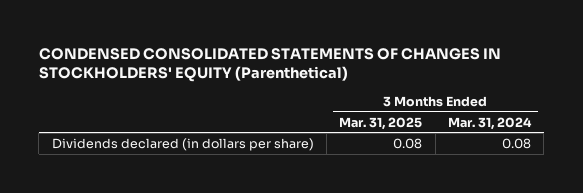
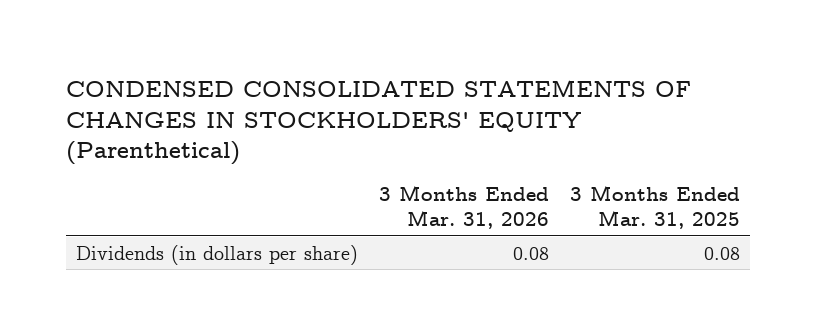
- | 3 Months Ended Mar. 31, 2025 | 3 Months Ended Mar. 31, 2024
+ | 3 Months Ended Mar. 31, 2026 | 3 Months Ended Mar. 31, 2025
- Dividends declared (in dollars per share) | 0.08 | 0.08
+ Dividends (in dollars per share) | 0.08 | 0.08

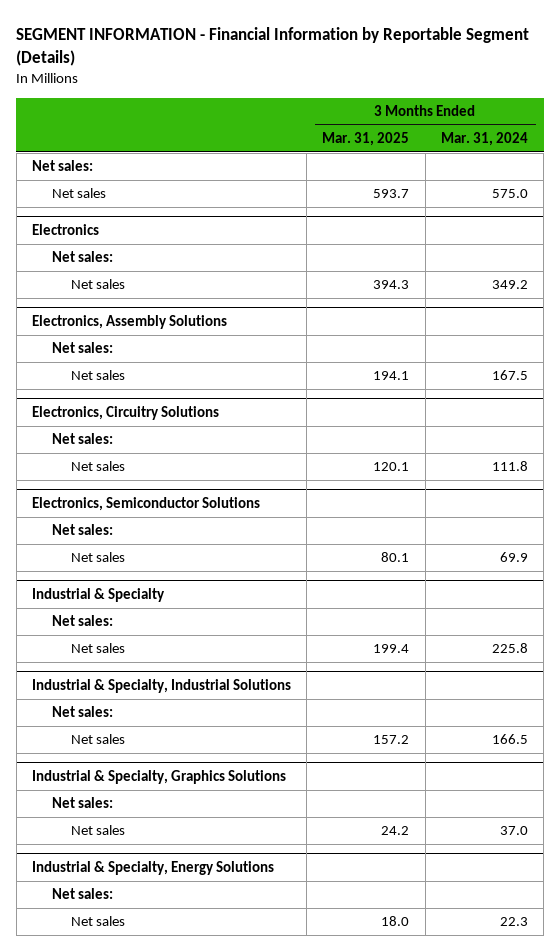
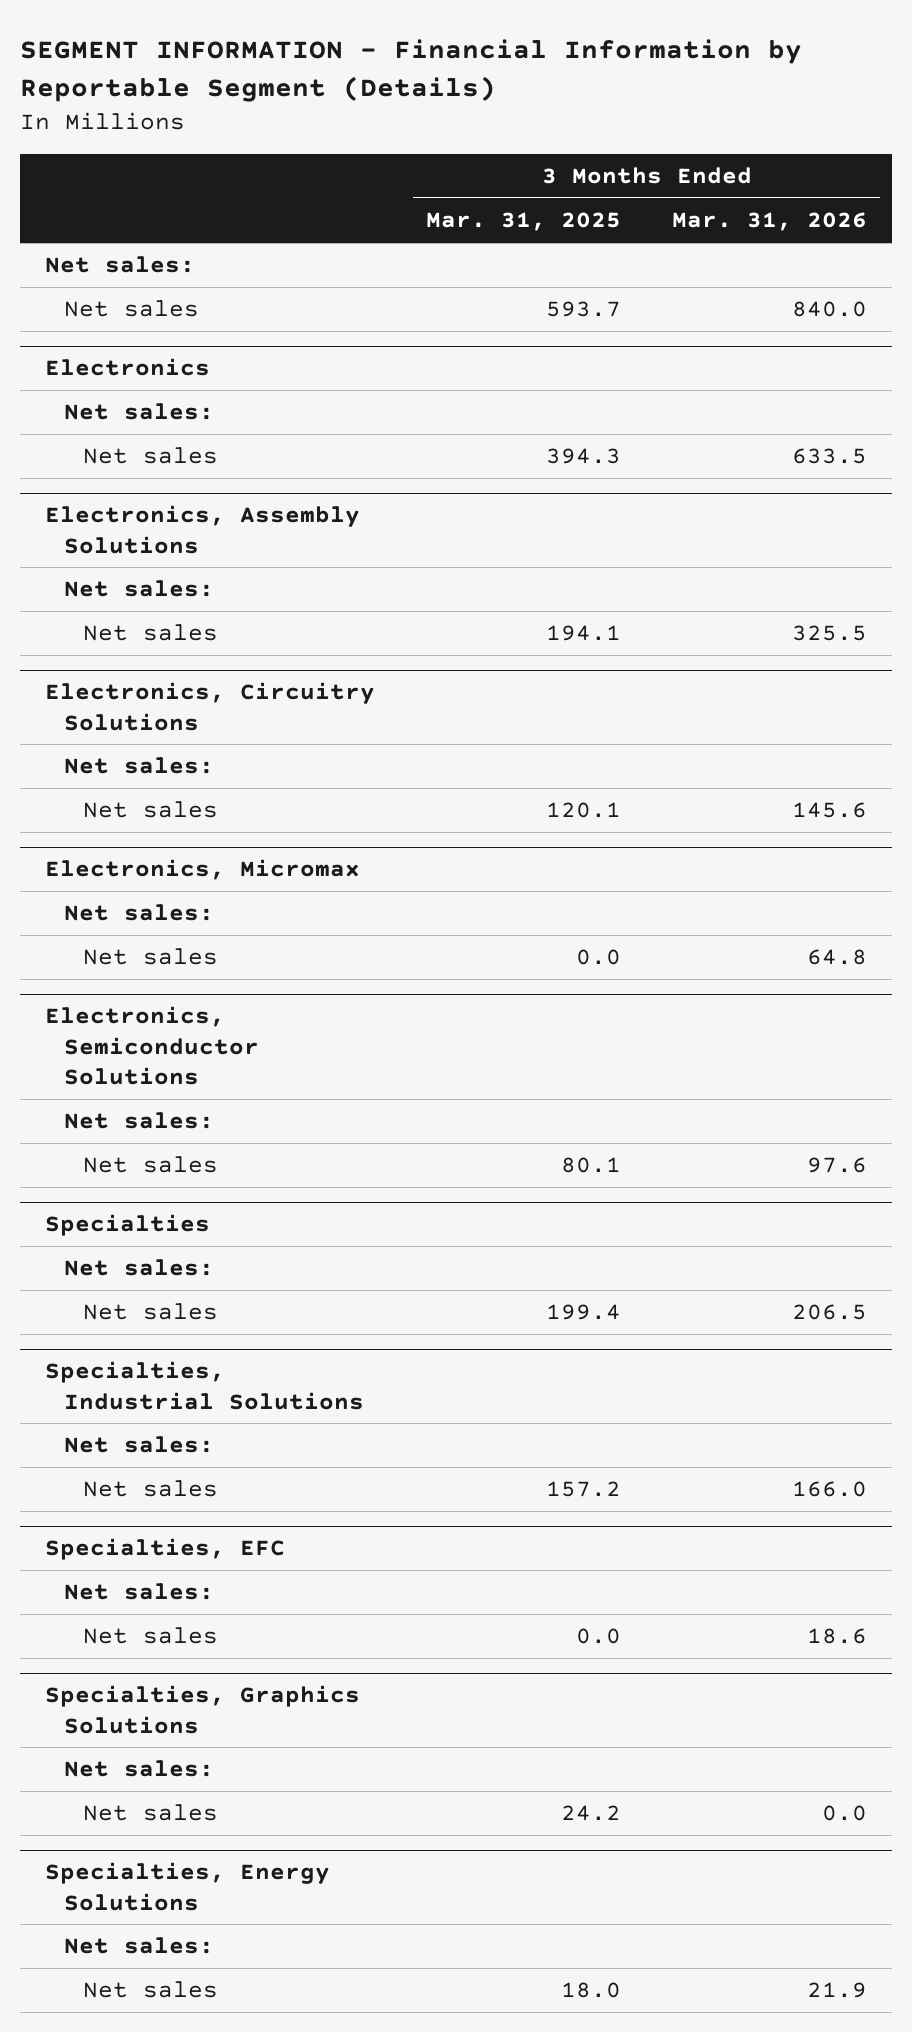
- | 3 Months Ended Mar. 31, 2025 | 3 Months Ended Mar. 31, 2024
+ | 3 Months Ended Mar. 31, 2025 | 3 Months Ended Mar. 31, 2026
+ Electronics, Micromax
+ Net sales:
+ Net sales | 0.0 | 64.8
- Industrial & Specialty
+ Specialties
- Industrial & Specialty, Industrial Solutions
+ Specialties, Industrial Solutions
- Industrial & Specialty, Graphics Solutions
+ Specialties, EFC
+ Net sales | 0.0 | 18.6
+ Specialties, Graphics Solutions
+ Net sales:
- Industrial & Specialty, Energy Solutions
+ Specialties, Energy Solutions

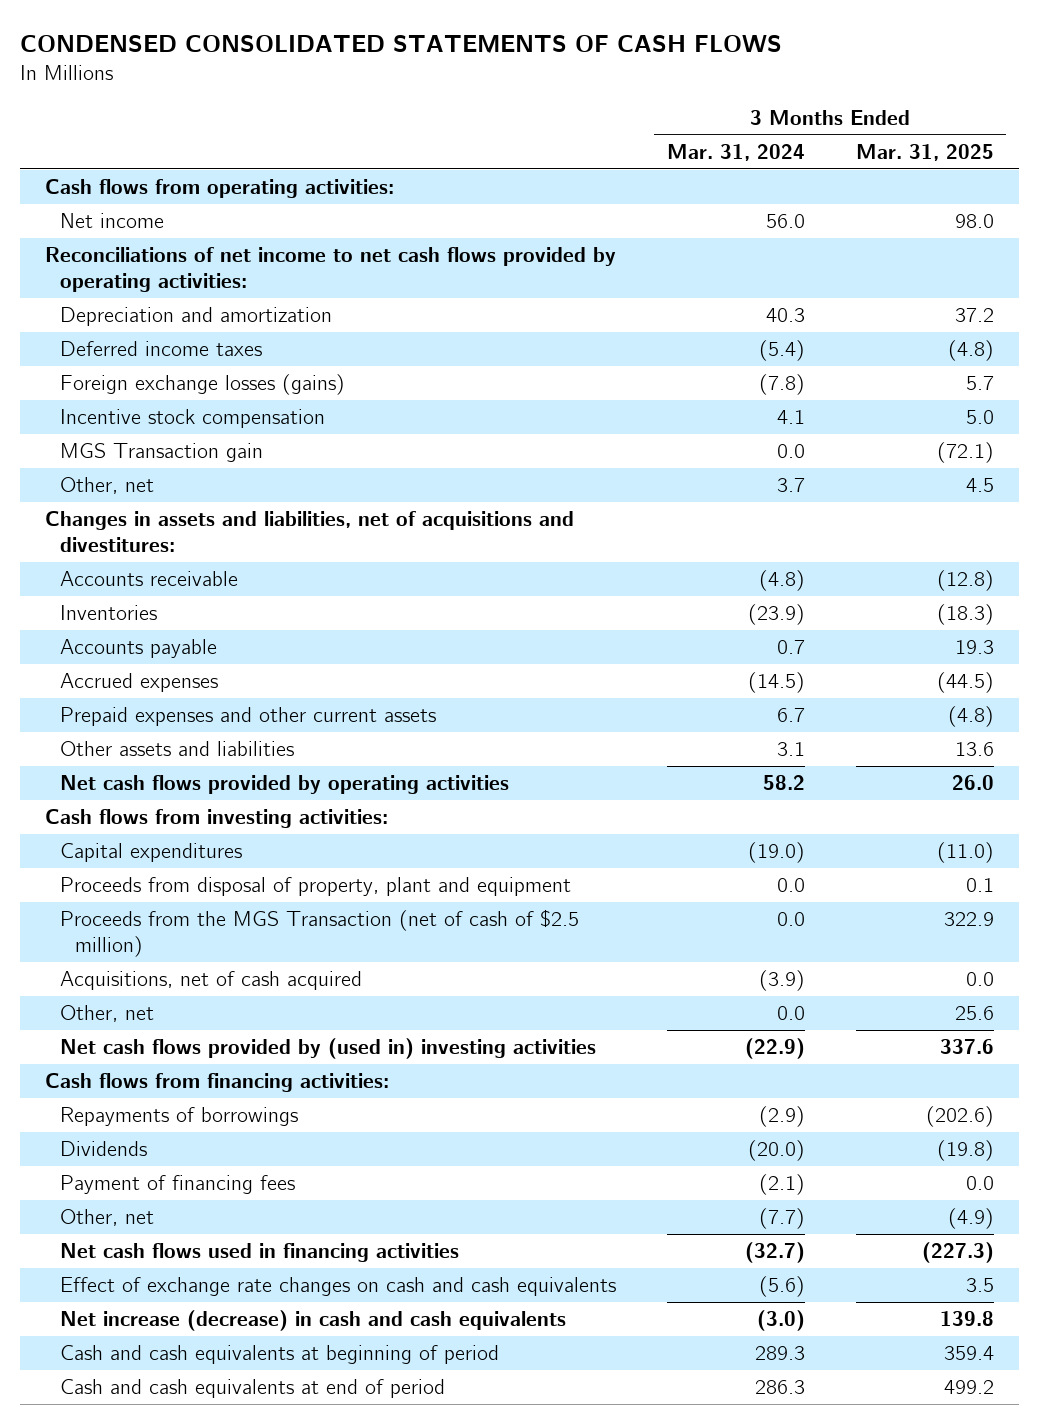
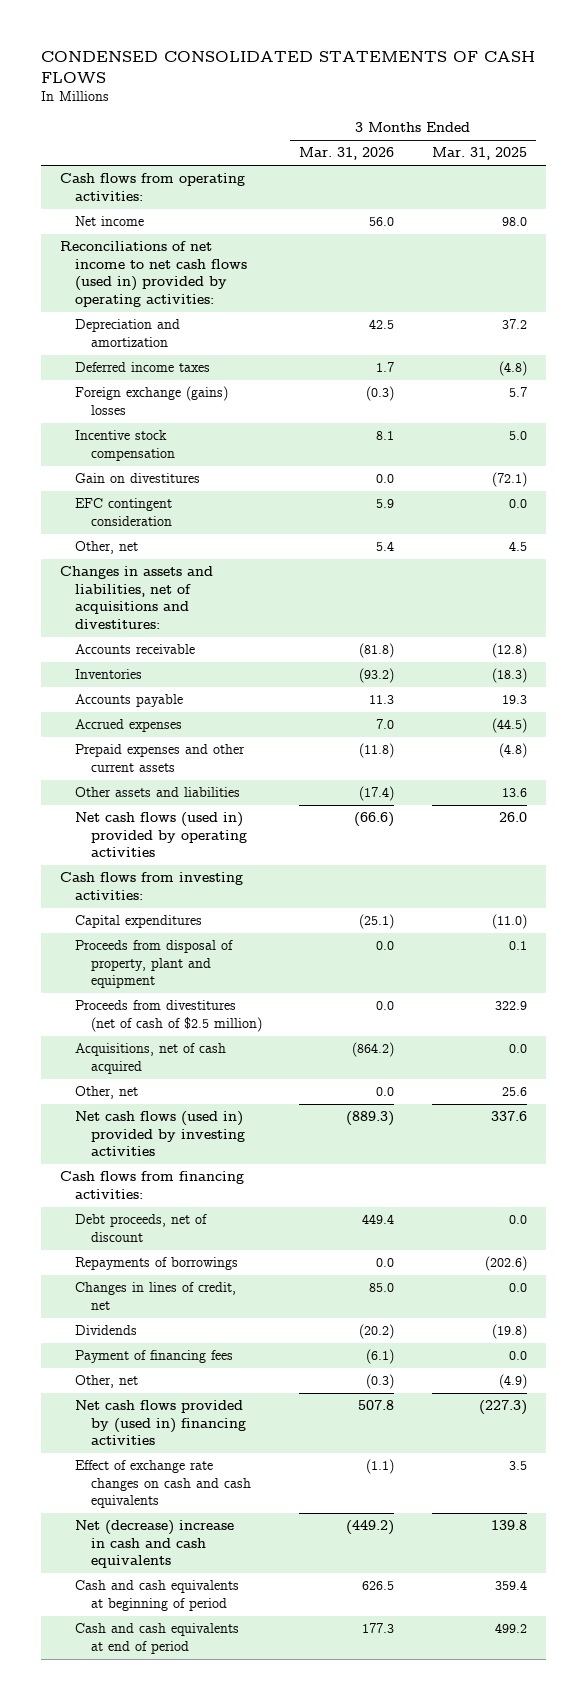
- | 3 Months Ended Mar. 31, 2024 | 3 Months Ended Mar. 31, 2025
+ | 3 Months Ended Mar. 31, 2026 | 3 Months Ended Mar. 31, 2025
- Reconciliations of net income to net cash flows provided by operating activities:
+ Reconciliations of net income to net cash flows (used in) provided by operating activities:
- Foreign exchange losses (gains) | (7.8) | 5.7
+ Foreign exchange (gains) losses | (0.3) | 5.7
- MGS Transaction gain | 0.0 | (72.1)
+ Gain on divestitures | 0.0 | (72.1)
+ EFC contingent consideration | 5.9 | 0.0
- Net cash flows provided by operating activities | 58.2 | 26.0
+ Net cash flows (used in) provided by operating activities | (66.6) | 26.0
- Proceeds from the MGS Transaction (net of cash of $2.5 million) | 0.0 | 322.9
+ Proceeds from divestitures (net of cash of $2.5 million) | 0.0 | 322.9
- Net cash flows provided by (used in) investing activities | (22.9) | 337.6
+ Net cash flows (used in) provided by investing activities | (889.3) | 337.6
+ Debt proceeds, net of discount | 449.4 | 0.0
+ Changes in lines of credit, net | 85.0 | 0.0
- Net cash flows used in financing activities | (32.7) | (227.3)
+ Net cash flows provided by (used in) financing activities | 507.8 | (227.3)
- Net increase (decrease) in cash and cash equivalents | (3.0) | 139.8
+ Net (decrease) increase in cash and cash equivalents | (449.2) | 139.8

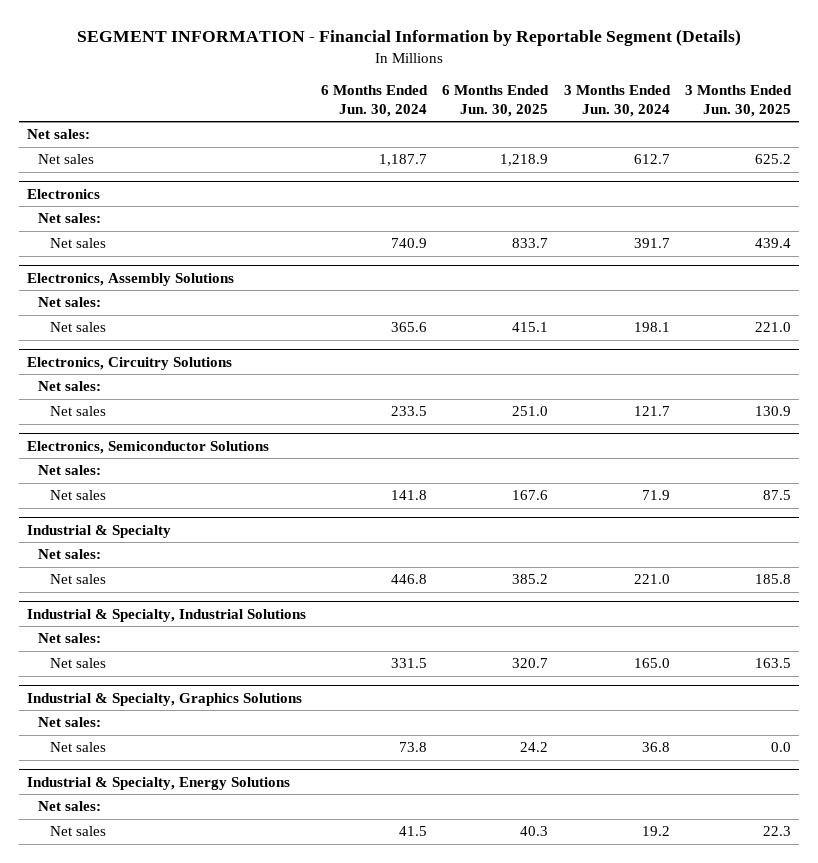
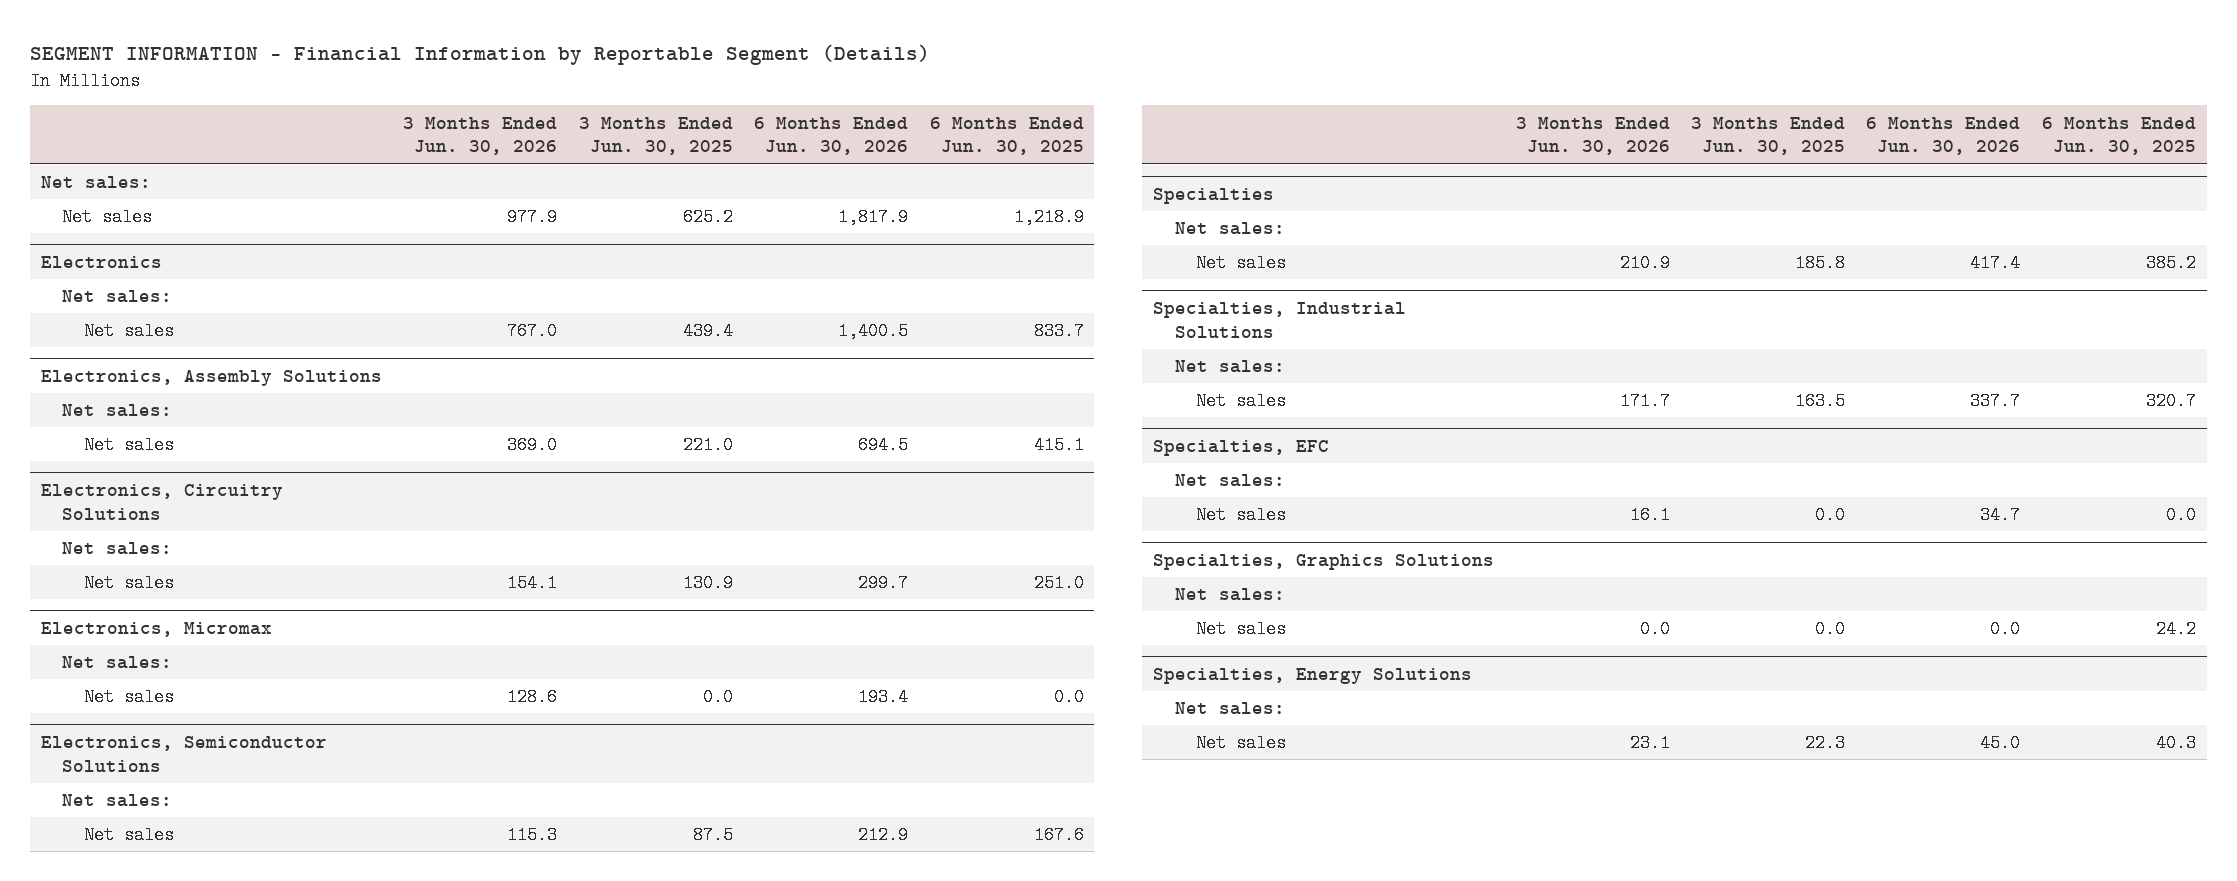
- | 6 Months Ended Jun. 30, 2024 | 6 Months Ended Jun. 30, 2025 | 3 Months Ended Jun. 30, 2024 | 3 Months Ended Jun. 30, 2025
+ | 3 Months Ended Jun. 30, 2026 | 3 Months Ended Jun. 30, 2025 | 6 Months Ended Jun. 30, 2026 | 6 Months Ended Jun. 30, 2025
+ Electronics, Micromax
+ Net sales:
+ Net sales | 128.6 | 0.0 | 193.4 | 0.0
- Industrial & Specialty
+ Specialties
- Industrial & Specialty, Industrial Solutions
+ Specialties, Industrial Solutions
- Industrial & Specialty, Graphics Solutions
+ Specialties, EFC
+ Net sales | 16.1 | 0.0 | 34.7 | 0.0
+ Specialties, Graphics Solutions
+ Net sales:
- Industrial & Specialty, Energy Solutions
+ Specialties, Energy Solutions

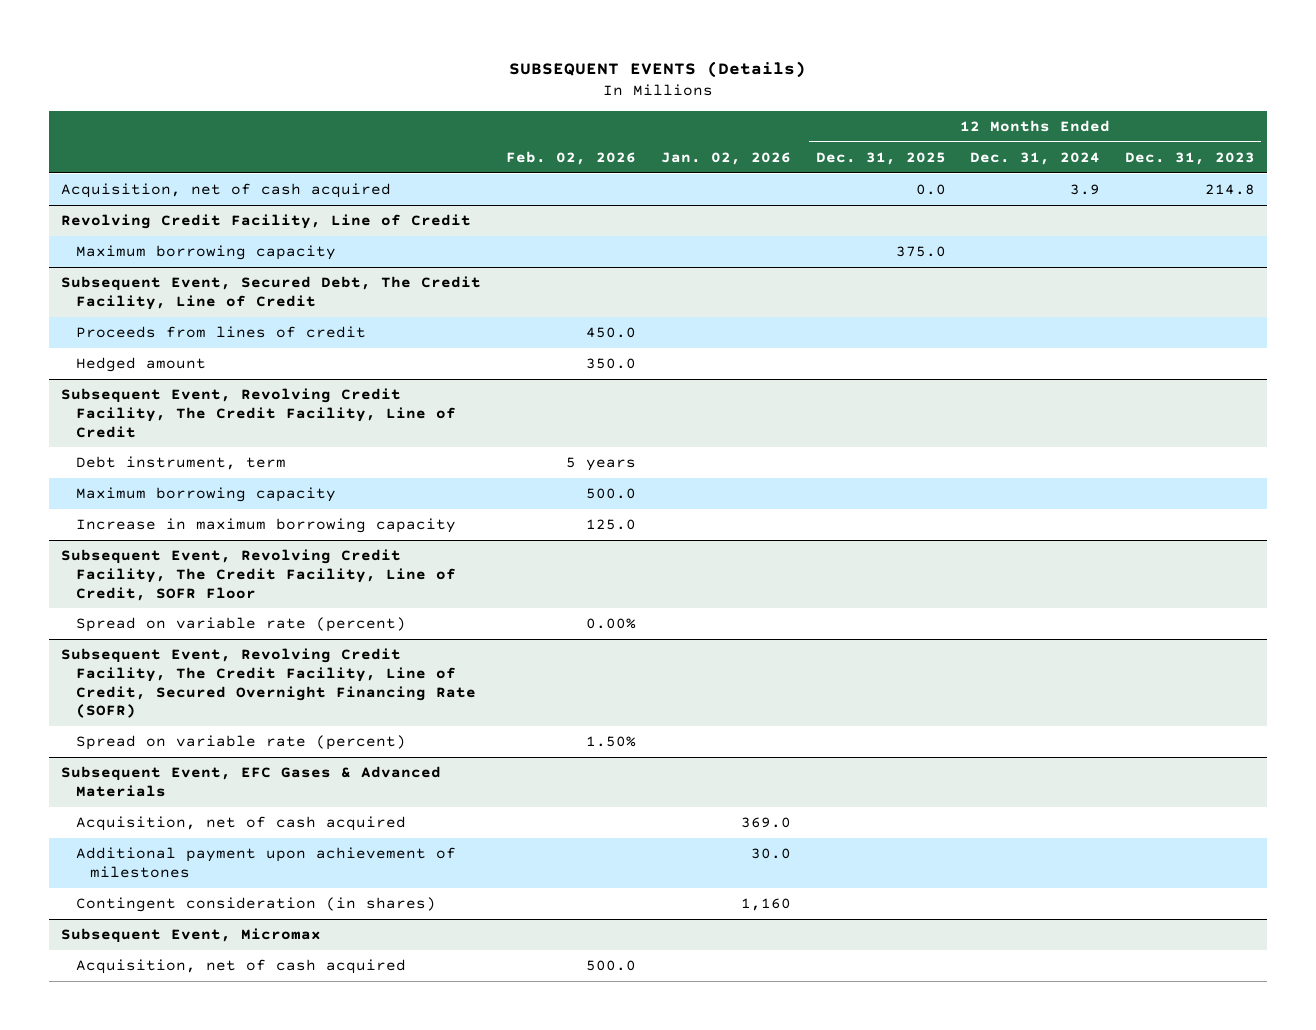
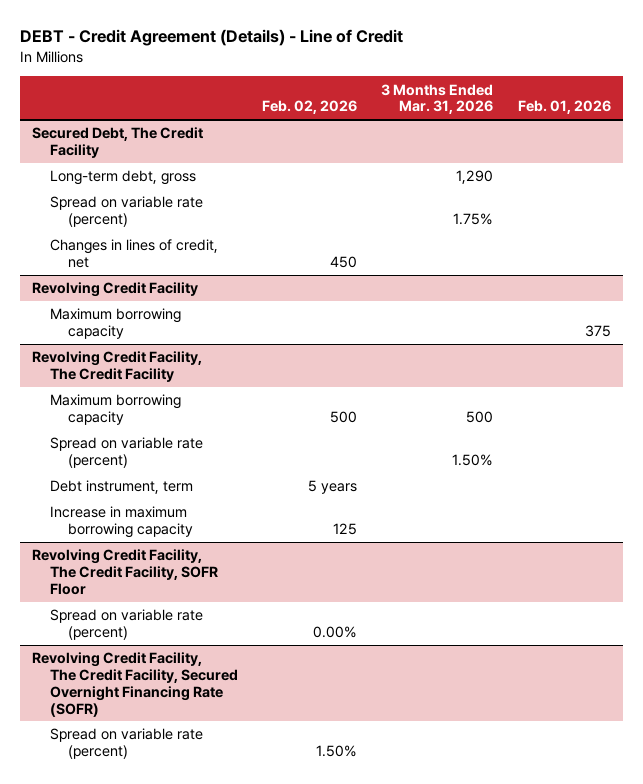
- SUBSEQUENT EVENTS (Details)
+ DEBT - Credit Agreement (Details) - Line of Credit
- | Feb. 02, 2026 | Jan. 02, 2026 | 12 Months Ended Dec. 31, 2025 | 12 Months Ended Dec. 31, 2024 | 12 Months Ended Dec. 31, 2023
+ | Feb. 02, 2026 | 3 Months Ended Mar. 31, 2026 | Feb. 01, 2026
- Acquisition, net of cash acquired | | | 0.0 | 3.9 | 214.8
- Revolving Credit Facility, Line of Credit
+ Secured Debt, The Credit Facility
+ Long-term debt, gross | | 1,290 |
+ Spread on variable rate (percent) | | 1.75% |
+ Changes in lines of credit, net | 450 | |
+ Revolving Credit Facility
- Subsequent Event, Secured Debt, The Credit Facility, Line of Credit
- Proceeds from lines of credit | 450.0 | | | |
- Hedged amount | 350.0 | | | |
- Subsequent Event, Revolving Credit Facility, The Credit Facility, Line of Credit
+ Revolving Credit Facility, The Credit Facility
+ Maximum borrowing capacity | 500 | 500 |
+ Spread on variable rate (percent) | | 1.50% |
- Maximum borrowing capacity | 500.0 | | | |
- Increase in maximum borrowing capacity | 125.0 | | | |
- Subsequent Event, Revolving Credit Facility, The Credit Facility, Line of Credit, SOFR Floor
+ Increase in maximum borrowing capacity | 125 | |
+ Revolving Credit Facility, The Credit Facility, SOFR Floor
- Subsequent Event, Revolving Credit Facility, The Credit Facility, Line of Credit, Secured Overnight Financing Rate (SOFR)
+ Revolving Credit Facility, The Credit Facility, Secured Overnight Financing Rate (SOFR)
- Subsequent Event, EFC Gases & Advanced Materials
- Acquisition, net of cash acquired | | 369.0 | | |
- Additional payment upon achievement of milestones | | 30.0 | | |
- Contingent consideration (in shares) | | 1,160 | | |
- Subsequent Event, Micromax
- Acquisition, net of cash acquired | 500.0 | | | |

